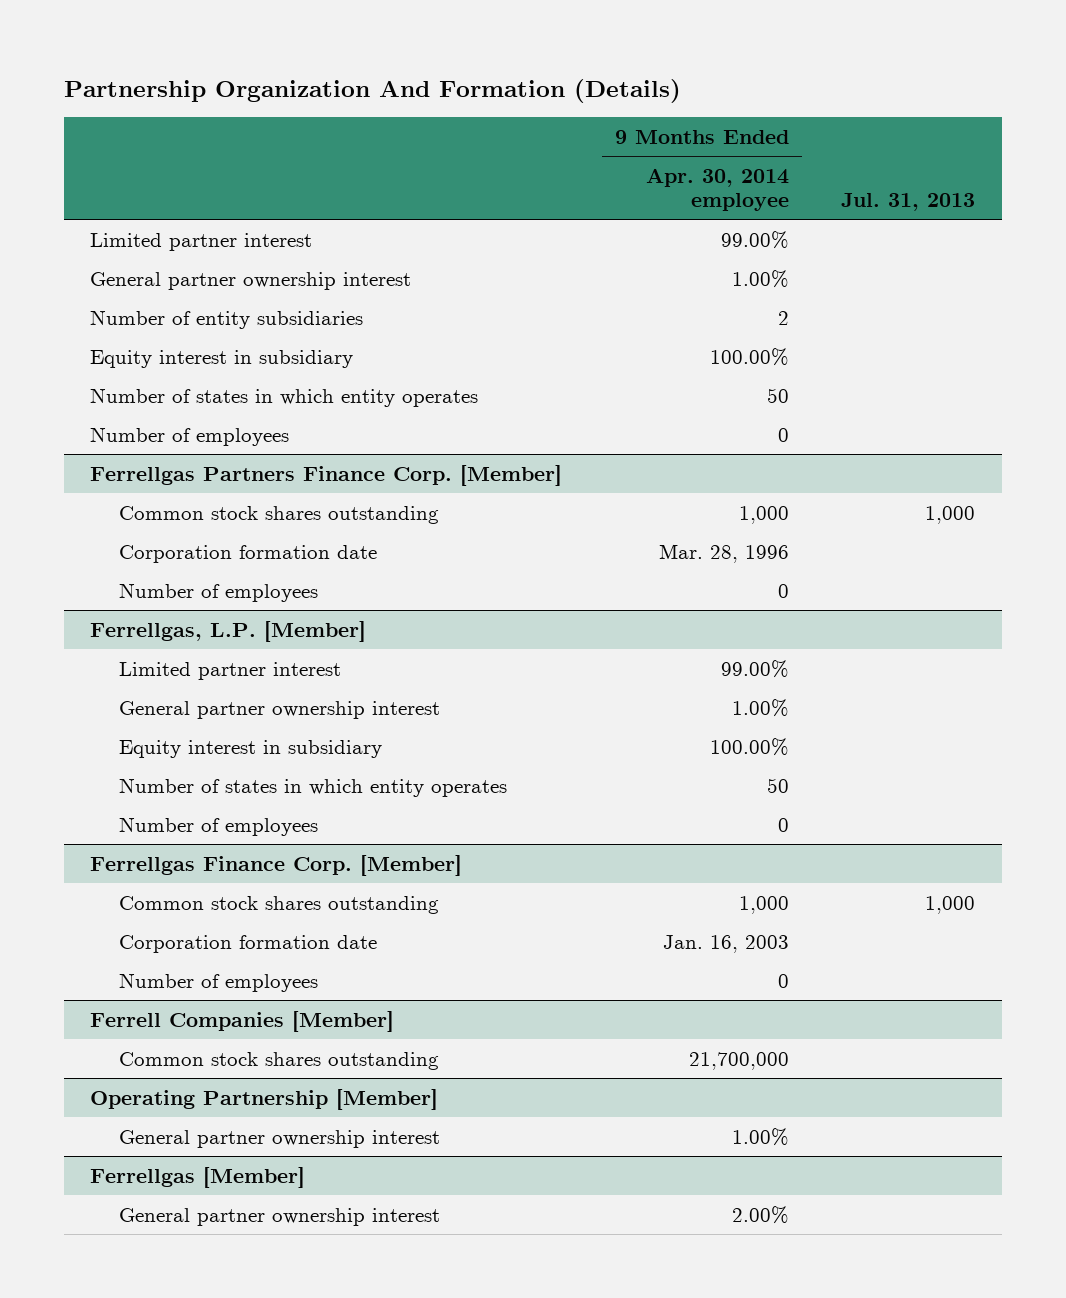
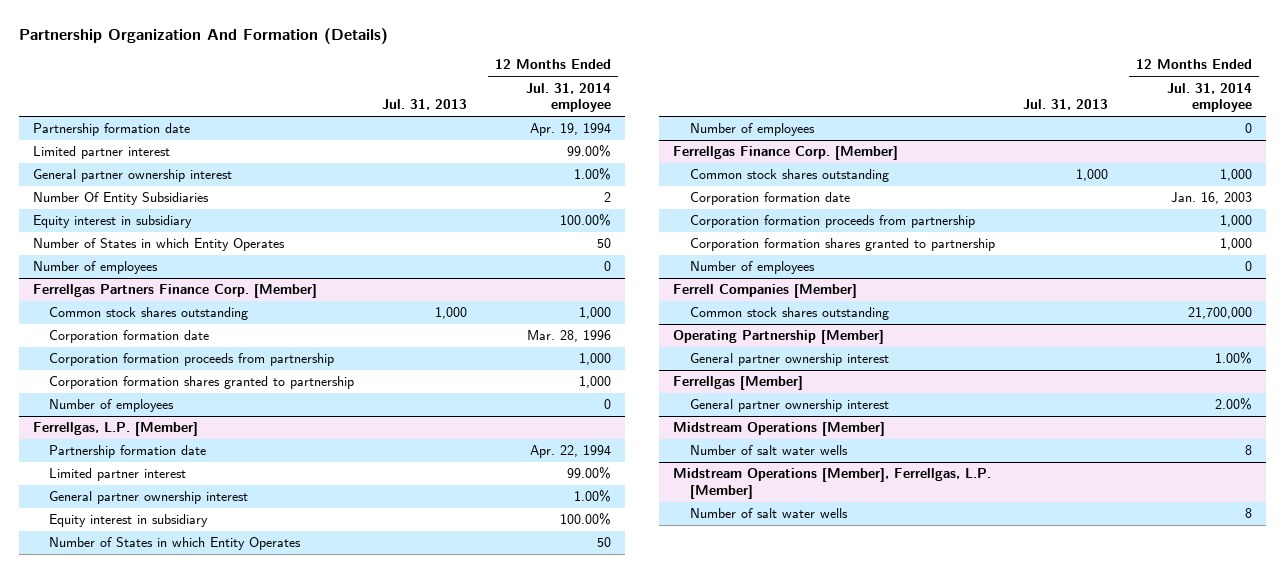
- | 9 Months Ended Apr. 30, 2014 employee | Jul. 31, 2013
+ | Jul. 31, 2013 | 12 Months Ended Jul. 31, 2014 employee
+ Partnership formation date | | Apr. 19, 1994
- Number of entity subsidiaries | 2 |
+ Number Of Entity Subsidiaries | | 2
- Number of states in which entity operates | 50 |
+ Number of States in which Entity Operates | | 50
@ Ferrellgas Partners Finance Corp. [Member]
+ Corporation formation proceeds from partnership | | 1,000
+ Corporation formation shares granted to partnership | | 1,000
@ Ferrellgas, L.P. [Member]
+ Partnership formation date | | Apr. 22, 1994
- Number of states in which entity operates | 50 |
+ Number of States in which Entity Operates | | 50
@ Ferrellgas Finance Corp. [Member]
+ Corporation formation proceeds from partnership | | 1,000
+ Corporation formation shares granted to partnership | | 1,000
+ Midstream Operations [Member]
+ Number of salt water wells | | 8
+ Midstream Operations [Member], Ferrellgas, L.P. [Member]
+ Number of salt water wells | | 8

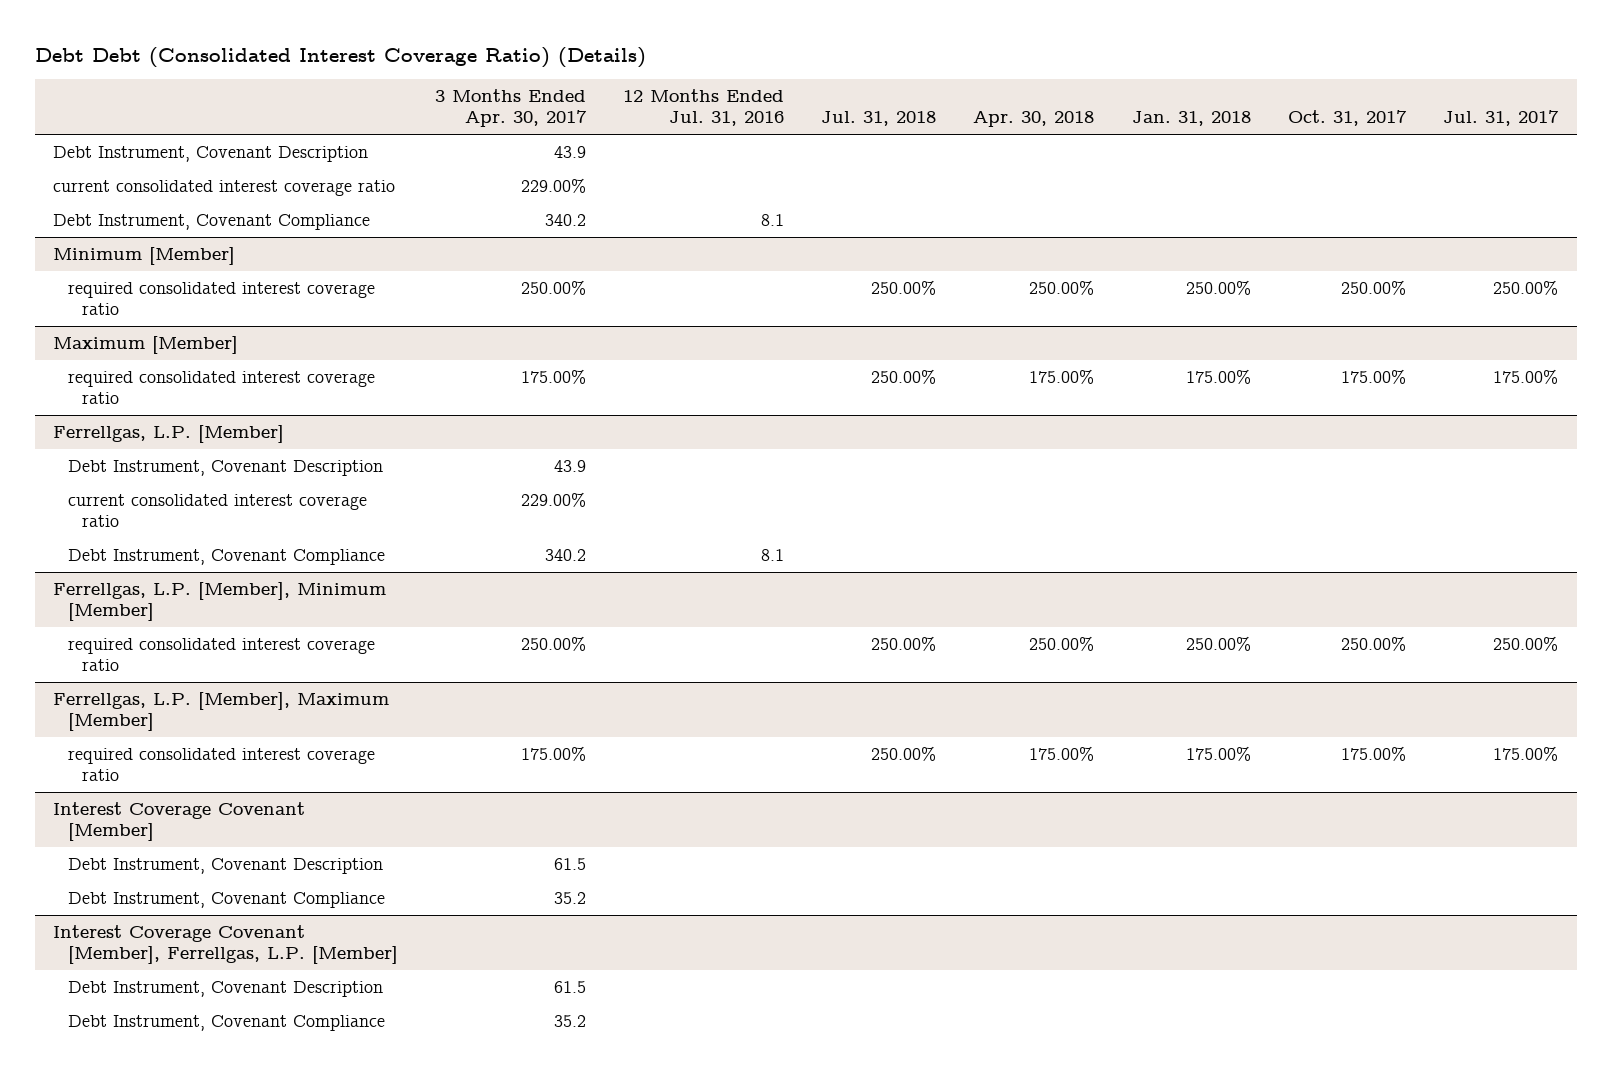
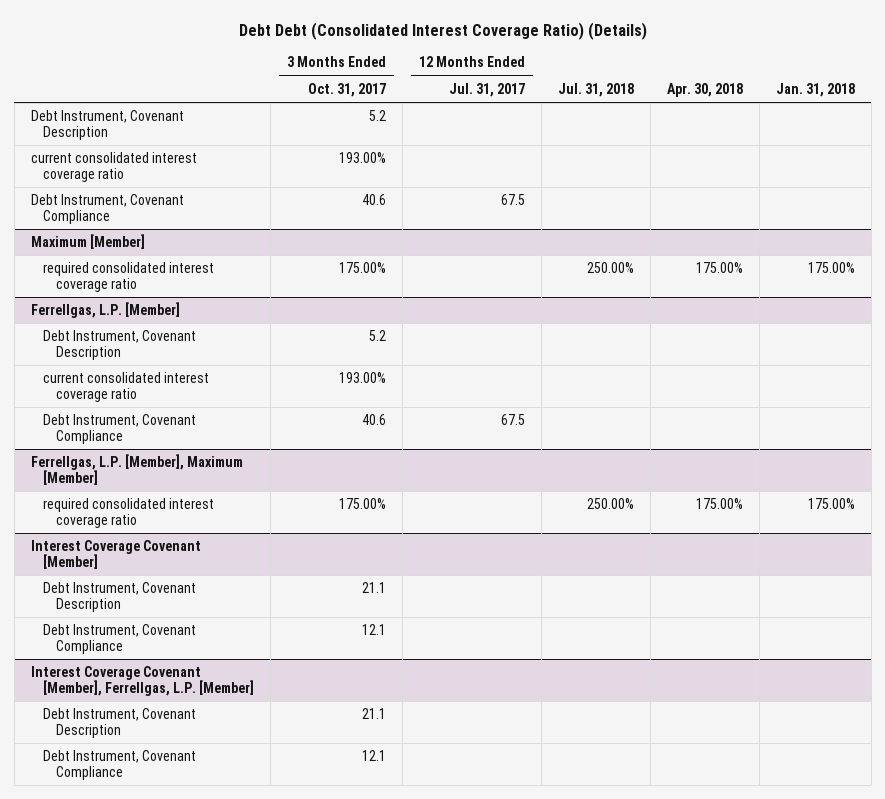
- | 3 Months Ended Apr. 30, 2017 | 12 Months Ended Jul. 31, 2016 | Jul. 31, 2018 | Apr. 30, 2018 | Jan. 31, 2018 | Oct. 31, 2017 | Jul. 31, 2017
+ | 3 Months Ended Oct. 31, 2017 | 12 Months Ended Jul. 31, 2017 | Jul. 31, 2018 | Apr. 30, 2018 | Jan. 31, 2018
- Minimum [Member]
- required consolidated interest coverage ratio | 250.00% | | 250.00% | 250.00% | 250.00% | 250.00% | 250.00%
- Ferrellgas, L.P. [Member], Minimum [Member]
- required consolidated interest coverage ratio | 250.00% | | 250.00% | 250.00% | 250.00% | 250.00% | 250.00%

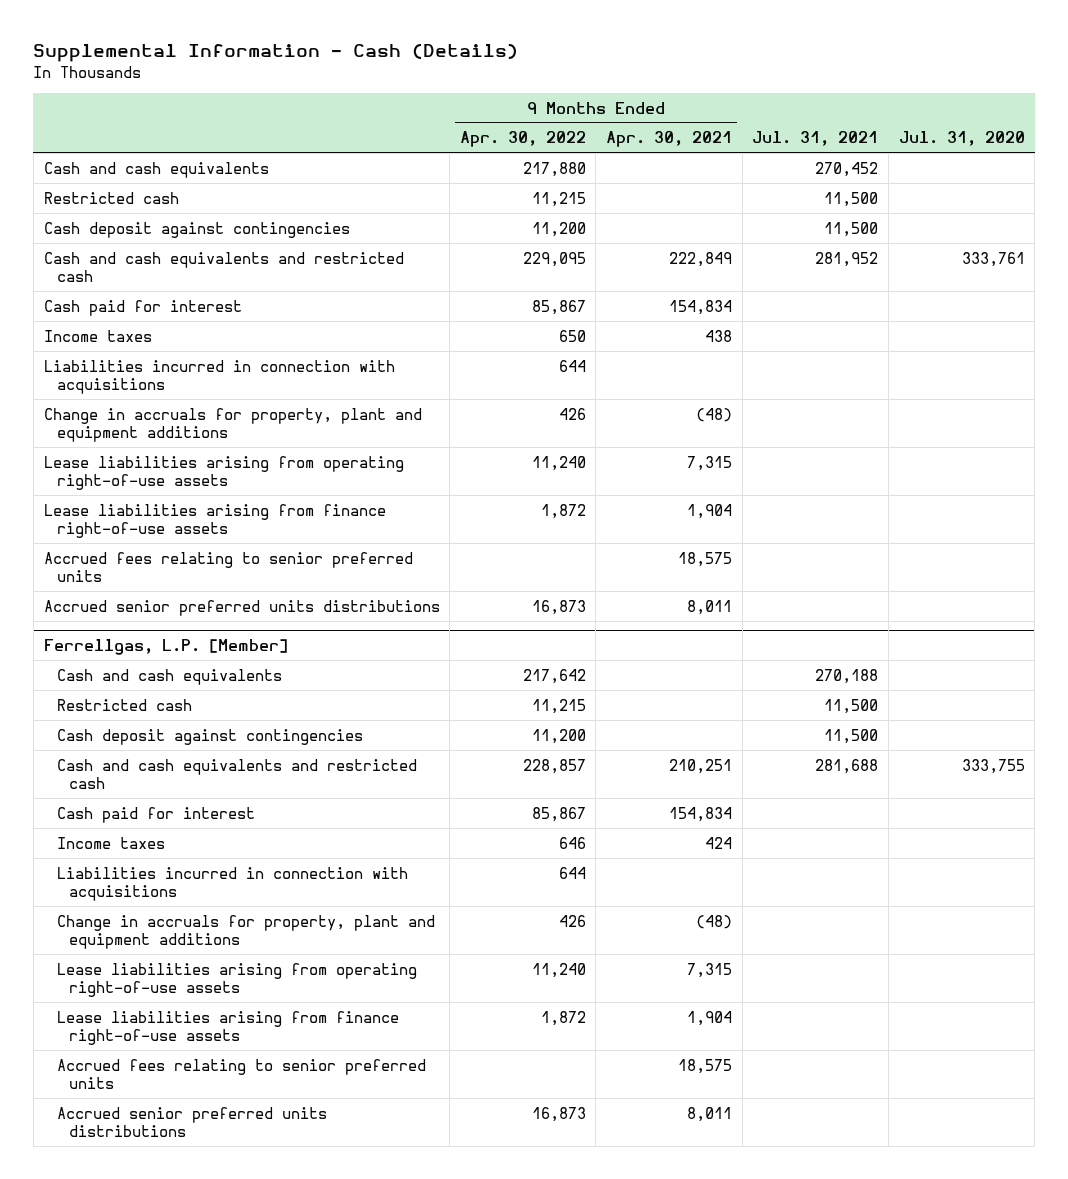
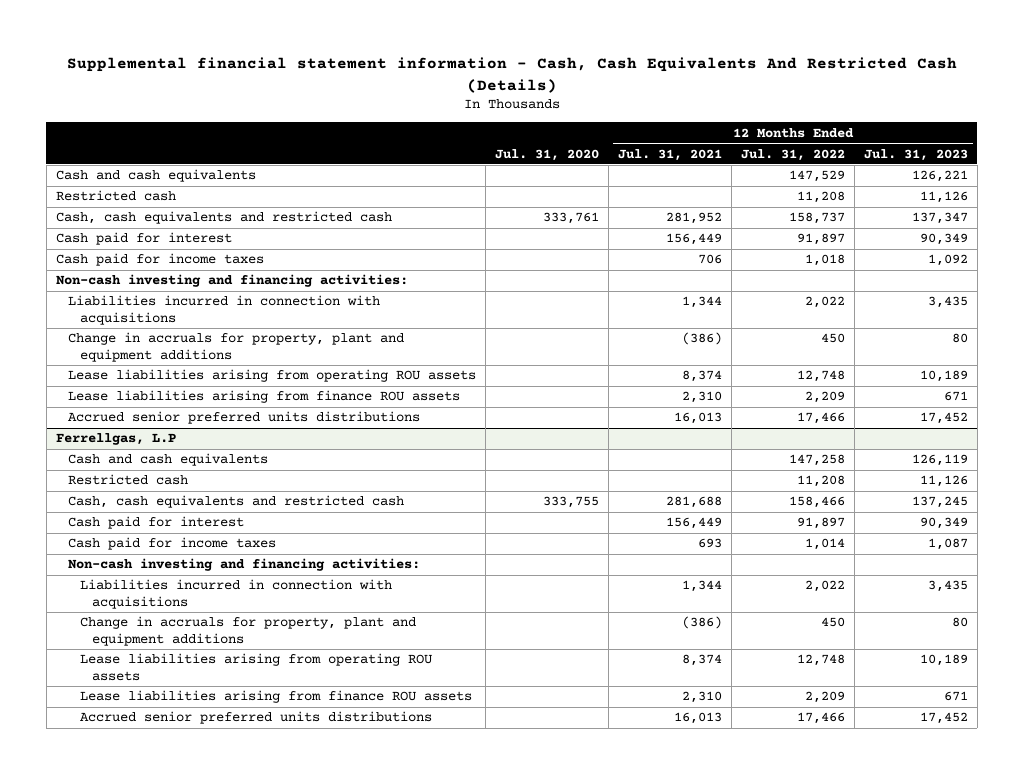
- Supplemental Information - Cash (Details)
+ Supplemental financial statement information - Cash, Cash Equivalents And Restricted Cash (Details)
- | 9 Months Ended Apr. 30, 2022 | 9 Months Ended Apr. 30, 2021 | Jul. 31, 2021 | Jul. 31, 2020
+ | Jul. 31, 2020 | 12 Months Ended Jul. 31, 2021 | 12 Months Ended Jul. 31, 2022 | 12 Months Ended Jul. 31, 2023
- Cash deposit against contingencies | 11,200 | | 11,500 |
- Cash and cash equivalents and restricted cash | 229,095 | 222,849 | 281,952 | 333,761
+ Cash, cash equivalents and restricted cash | 333,761 | 281,952 | 158,737 | 137,347
- Income taxes | 650 | 438 | |
+ Cash paid for income taxes | | 706 | 1,018 | 1,092
+ Non-cash investing and financing activities:
- Lease liabilities arising from operating right-of-use assets | 11,240 | 7,315 | |
- Lease liabilities arising from finance right-of-use assets | 1,872 | 1,904 | |
- Accrued fees relating to senior preferred units | | 18,575 | |
+ Lease liabilities arising from operating ROU assets | | 8,374 | 12,748 | 10,189
+ Lease liabilities arising from finance ROU assets | | 2,310 | 2,209 | 671
- Ferrellgas, L.P. [Member]
+ Ferrellgas, L.P
- Cash deposit against contingencies | 11,200 | | 11,500 |
- Cash and cash equivalents and restricted cash | 228,857 | 210,251 | 281,688 | 333,755
+ Cash, cash equivalents and restricted cash | 333,755 | 281,688 | 158,466 | 137,245
- Income taxes | 646 | 424 | |
+ Cash paid for income taxes | | 693 | 1,014 | 1,087
+ Non-cash investing and financing activities:
- Lease liabilities arising from operating right-of-use assets | 11,240 | 7,315 | |
- Lease liabilities arising from finance right-of-use assets | 1,872 | 1,904 | |
- Accrued fees relating to senior preferred units | | 18,575 | |
+ Lease liabilities arising from operating ROU assets | | 8,374 | 12,748 | 10,189
+ Lease liabilities arising from finance ROU assets | | 2,310 | 2,209 | 671

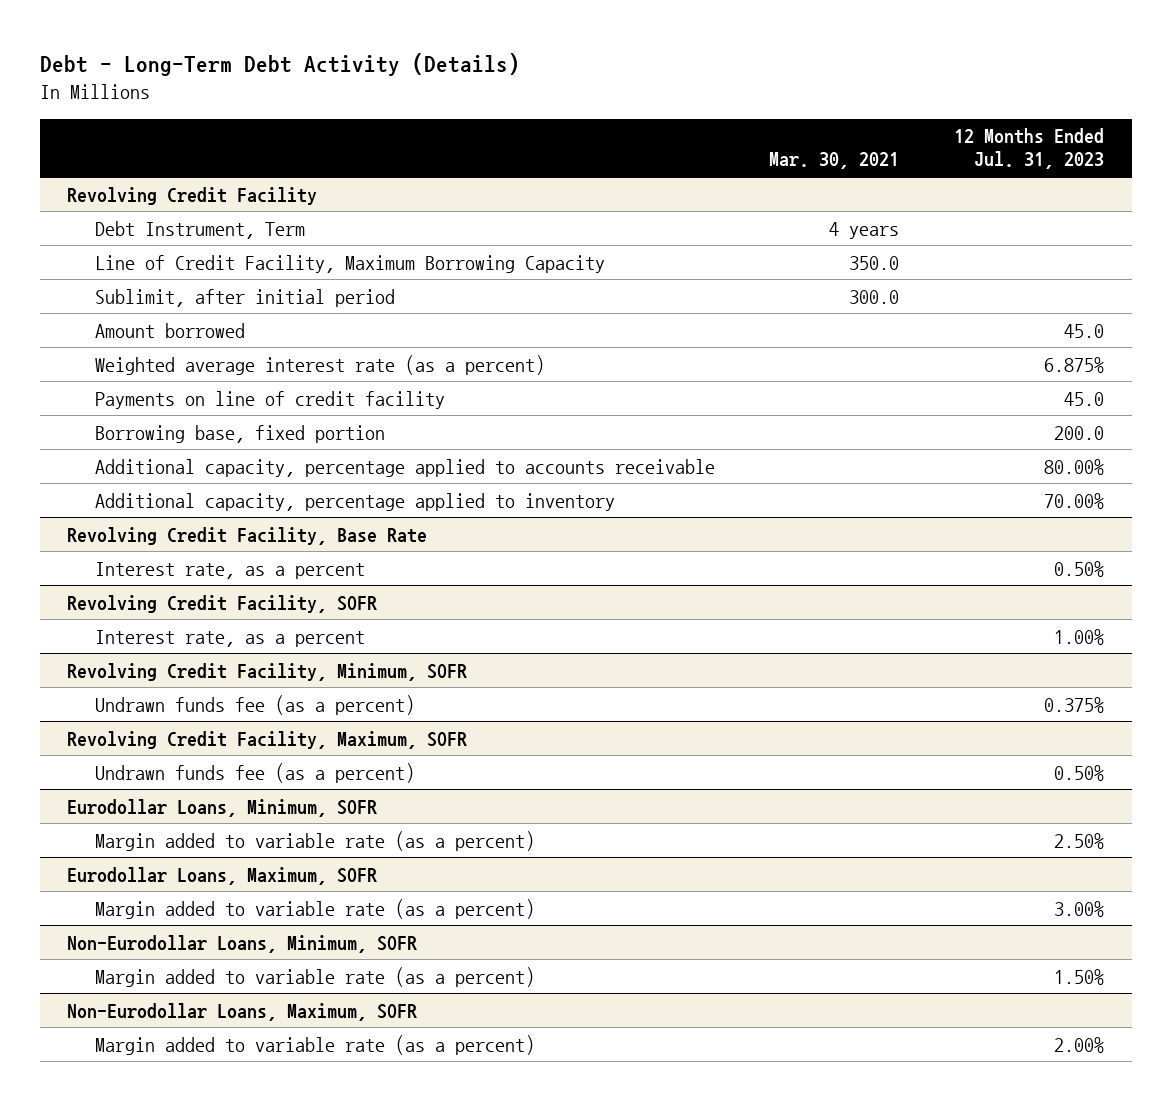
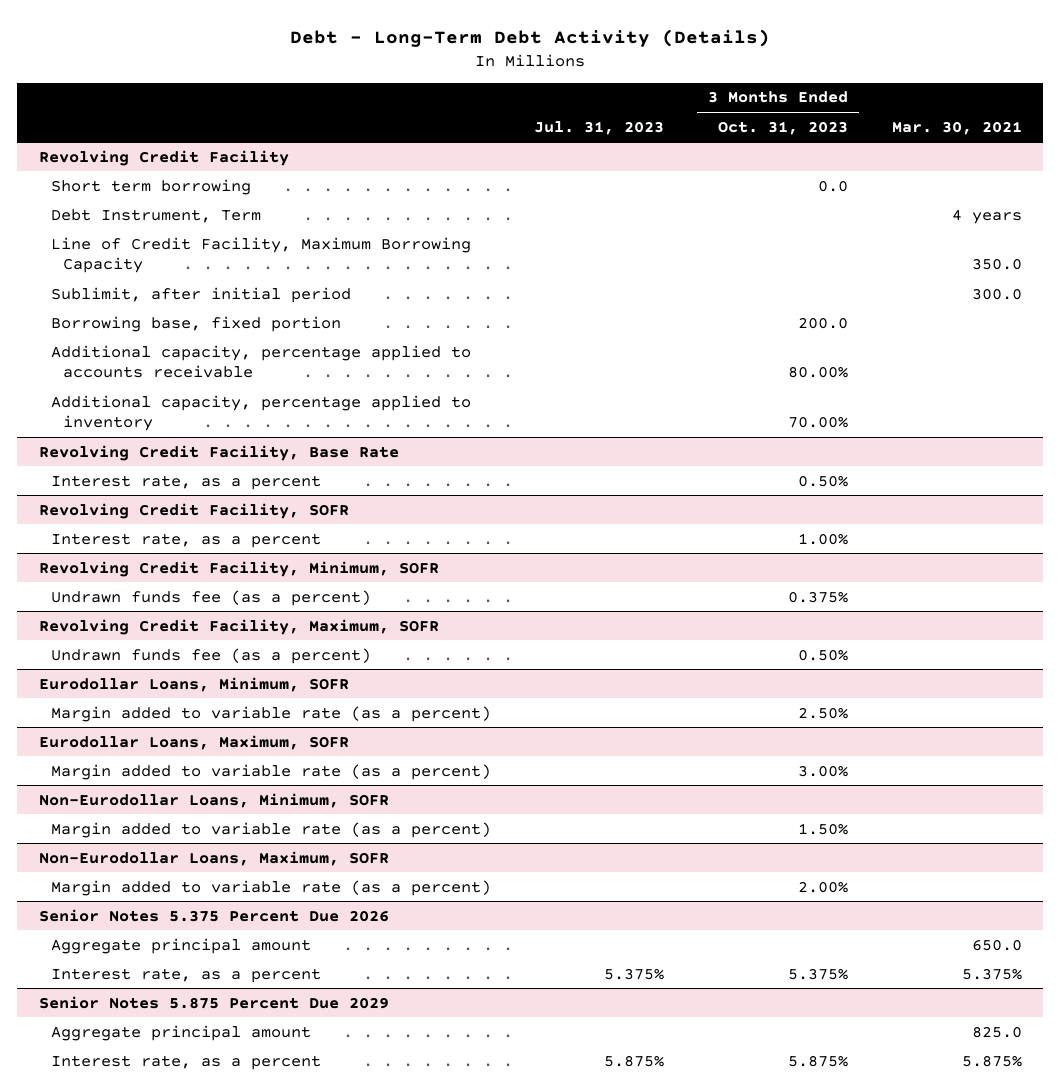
- | Mar. 30, 2021 | 12 Months Ended Jul. 31, 2023
+ | Jul. 31, 2023 | 3 Months Ended Oct. 31, 2023 | Mar. 30, 2021
@ Revolving Credit Facility
+ Short term borrowing | | 0.0 |
- Amount borrowed | | 45.0
- Weighted average interest rate (as a percent) | | 6.875%
- Payments on line of credit facility | | 45.0
+ Senior Notes 5.375 Percent Due 2026
+ Aggregate principal amount | | | 650.0
+ Interest rate, as a percent | 5.375% | 5.375% | 5.375%
+ Senior Notes 5.875 Percent Due 2029
+ Aggregate principal amount | | | 825.0
+ Interest rate, as a percent | 5.875% | 5.875% | 5.875%

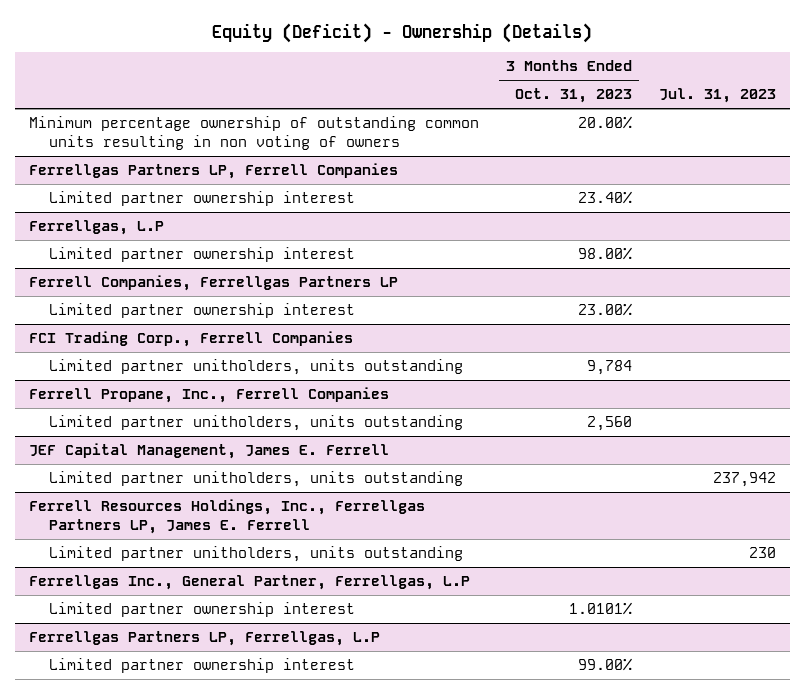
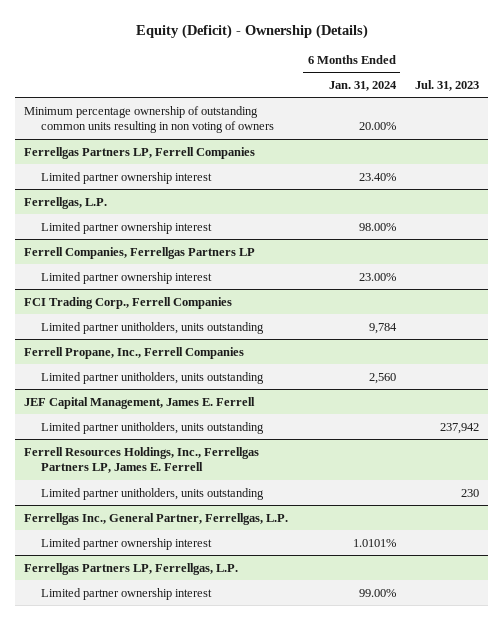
- | 3 Months Ended Oct. 31, 2023 | Jul. 31, 2023
+ | 6 Months Ended Jan. 31, 2024 | Jul. 31, 2023
- Ferrellgas, L.P
+ Ferrellgas, L.P.
- Ferrellgas Inc., General Partner, Ferrellgas, L.P
+ Ferrellgas Inc., General Partner, Ferrellgas, L.P.
- Ferrellgas Partners LP, Ferrellgas, L.P
+ Ferrellgas Partners LP, Ferrellgas, L.P.

